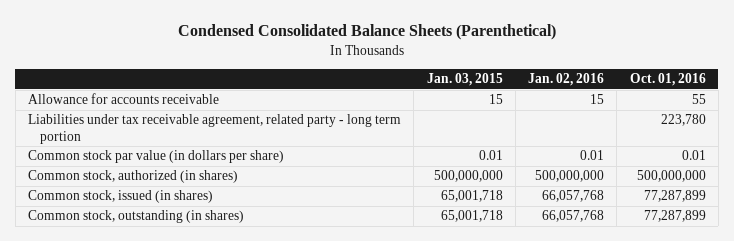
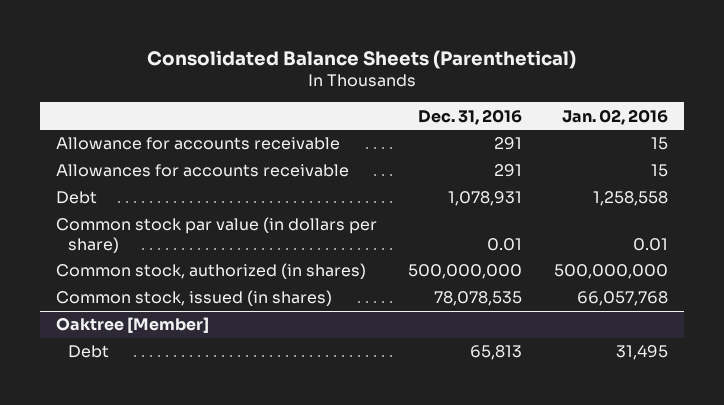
- Condensed Consolidated Balance Sheets (Parenthetical)
+ Consolidated Balance Sheets (Parenthetical)
- | Jan. 03, 2015 | Jan. 02, 2016 | Oct. 01, 2016
+ | Dec. 31, 2016 | Jan. 02, 2016
- Liabilities under tax receivable agreement, related party - long term portion | | | 223,780
+ Allowances for accounts receivable | 291 | 15
+ Debt | 1,078,931 | 1,258,558
- Common stock, outstanding (in shares) | 65,001,718 | 66,057,768 | 77,287,899
+ Oaktree [Member]
+ Debt | 65,813 | 31,495

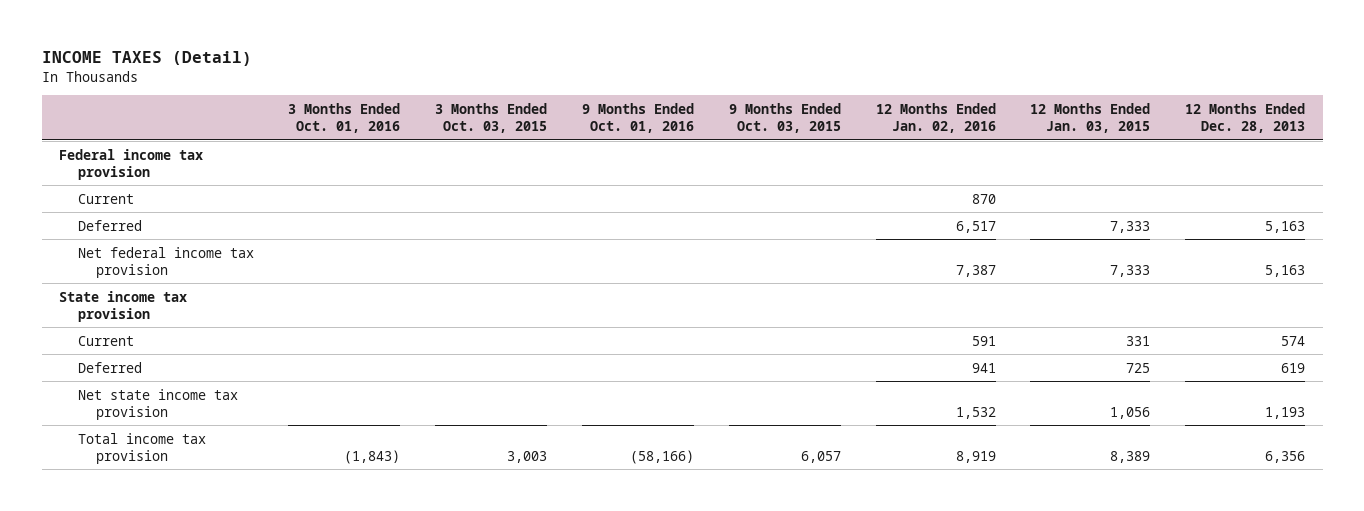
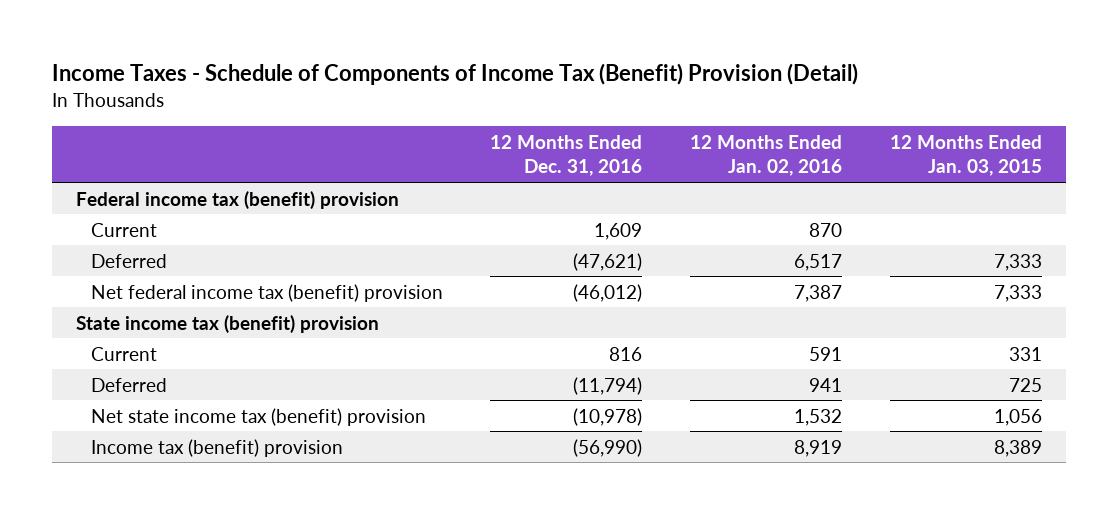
- INCOME TAXES (Detail)
+ Income Taxes - Schedule of Components of Income Tax (Benefit) Provision (Detail)
- | 3 Months Ended Oct. 01, 2016 | 3 Months Ended Oct. 03, 2015 | 9 Months Ended Oct. 01, 2016 | 9 Months Ended Oct. 03, 2015 | 12 Months Ended Jan. 02, 2016 | 12 Months Ended Jan. 03, 2015 | 12 Months Ended Dec. 28, 2013
+ | 12 Months Ended Dec. 31, 2016 | 12 Months Ended Jan. 02, 2016 | 12 Months Ended Jan. 03, 2015
- Federal income tax provision
+ Federal income tax (benefit) provision
- Net federal income tax provision | | | | | 7,387 | 7,333 | 5,163
- State income tax provision
+ Net federal income tax (benefit) provision | (46,012) | 7,387 | 7,333
+ State income tax (benefit) provision
- Net state income tax provision | | | | | 1,532 | 1,056 | 1,193
- Total income tax provision | (1,843) | 3,003 | (58,166) | 6,057 | 8,919 | 8,389 | 6,356
+ Net state income tax (benefit) provision | (10,978) | 1,532 | 1,056
+ Income tax (benefit) provision | (56,990) | 8,919 | 8,389

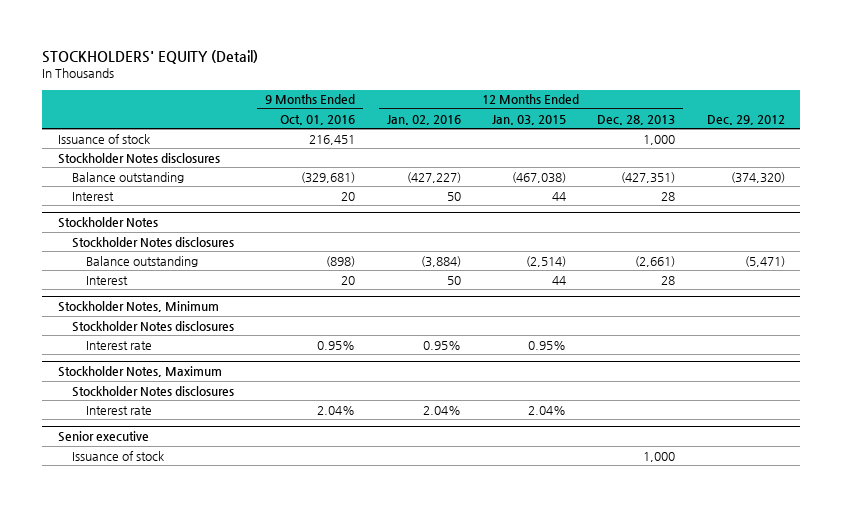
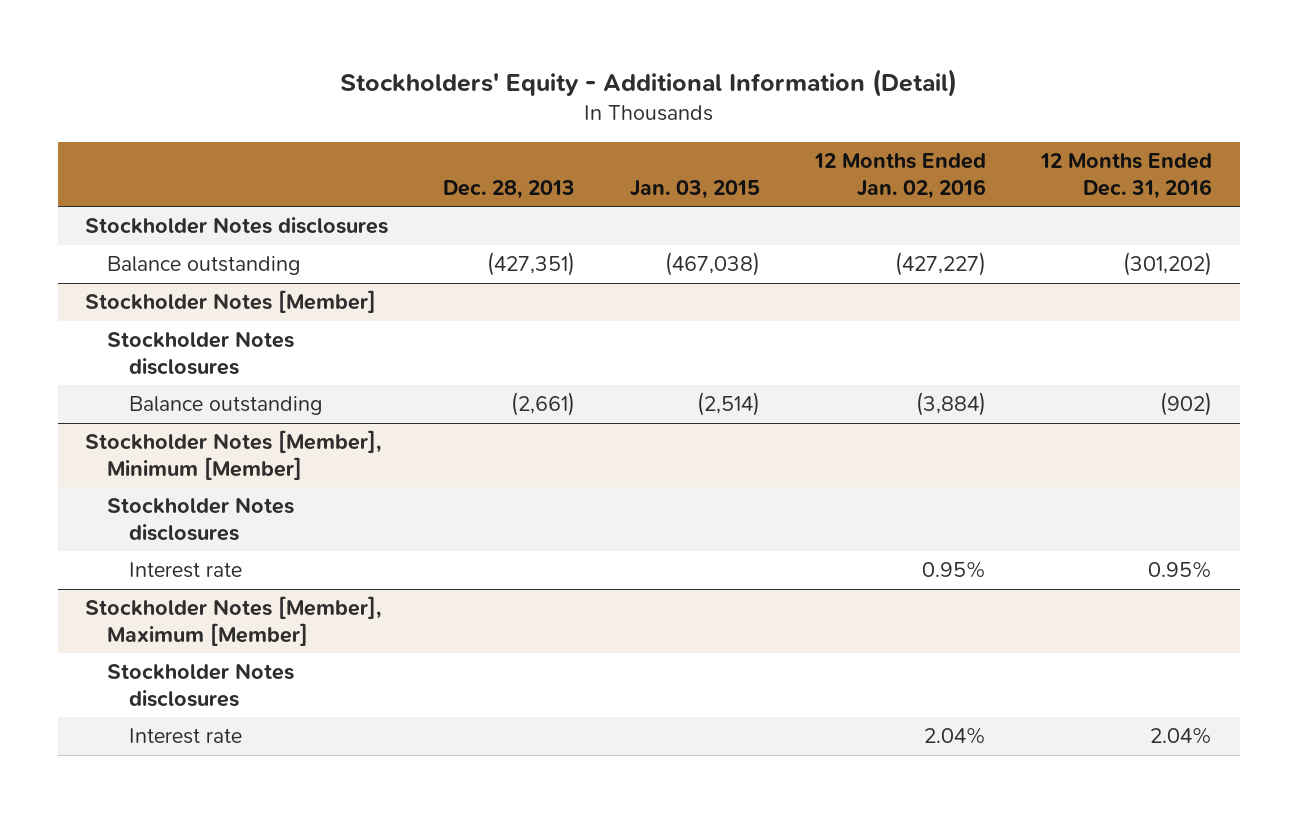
- STOCKHOLDERS' EQUITY (Detail)
+ Stockholders' Equity - Additional Information (Detail)
- | 9 Months Ended Oct. 01, 2016 | 12 Months Ended Jan. 02, 2016 | 12 Months Ended Jan. 03, 2015 | 12 Months Ended Dec. 28, 2013 | Dec. 29, 2012
+ | Dec. 28, 2013 | Jan. 03, 2015 | 12 Months Ended Jan. 02, 2016 | 12 Months Ended Dec. 31, 2016
- Issuance of stock | 216,451 | | | 1,000 |
- Interest | 20 | 50 | 44 | 28 |
- Stockholder Notes
+ Stockholder Notes [Member]
- Interest | 20 | 50 | 44 | 28 |
- Stockholder Notes, Minimum
+ Stockholder Notes [Member], Minimum [Member]
- Stockholder Notes, Maximum
+ Stockholder Notes [Member], Maximum [Member]
- Senior executive
- Issuance of stock | | | | 1,000 |

